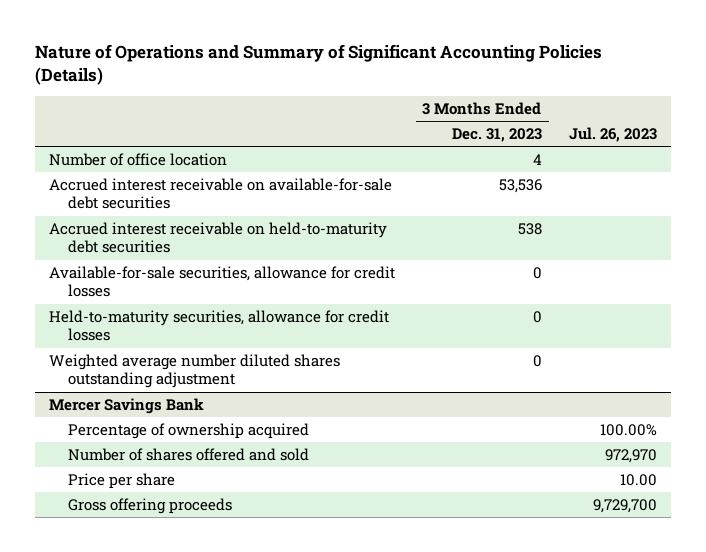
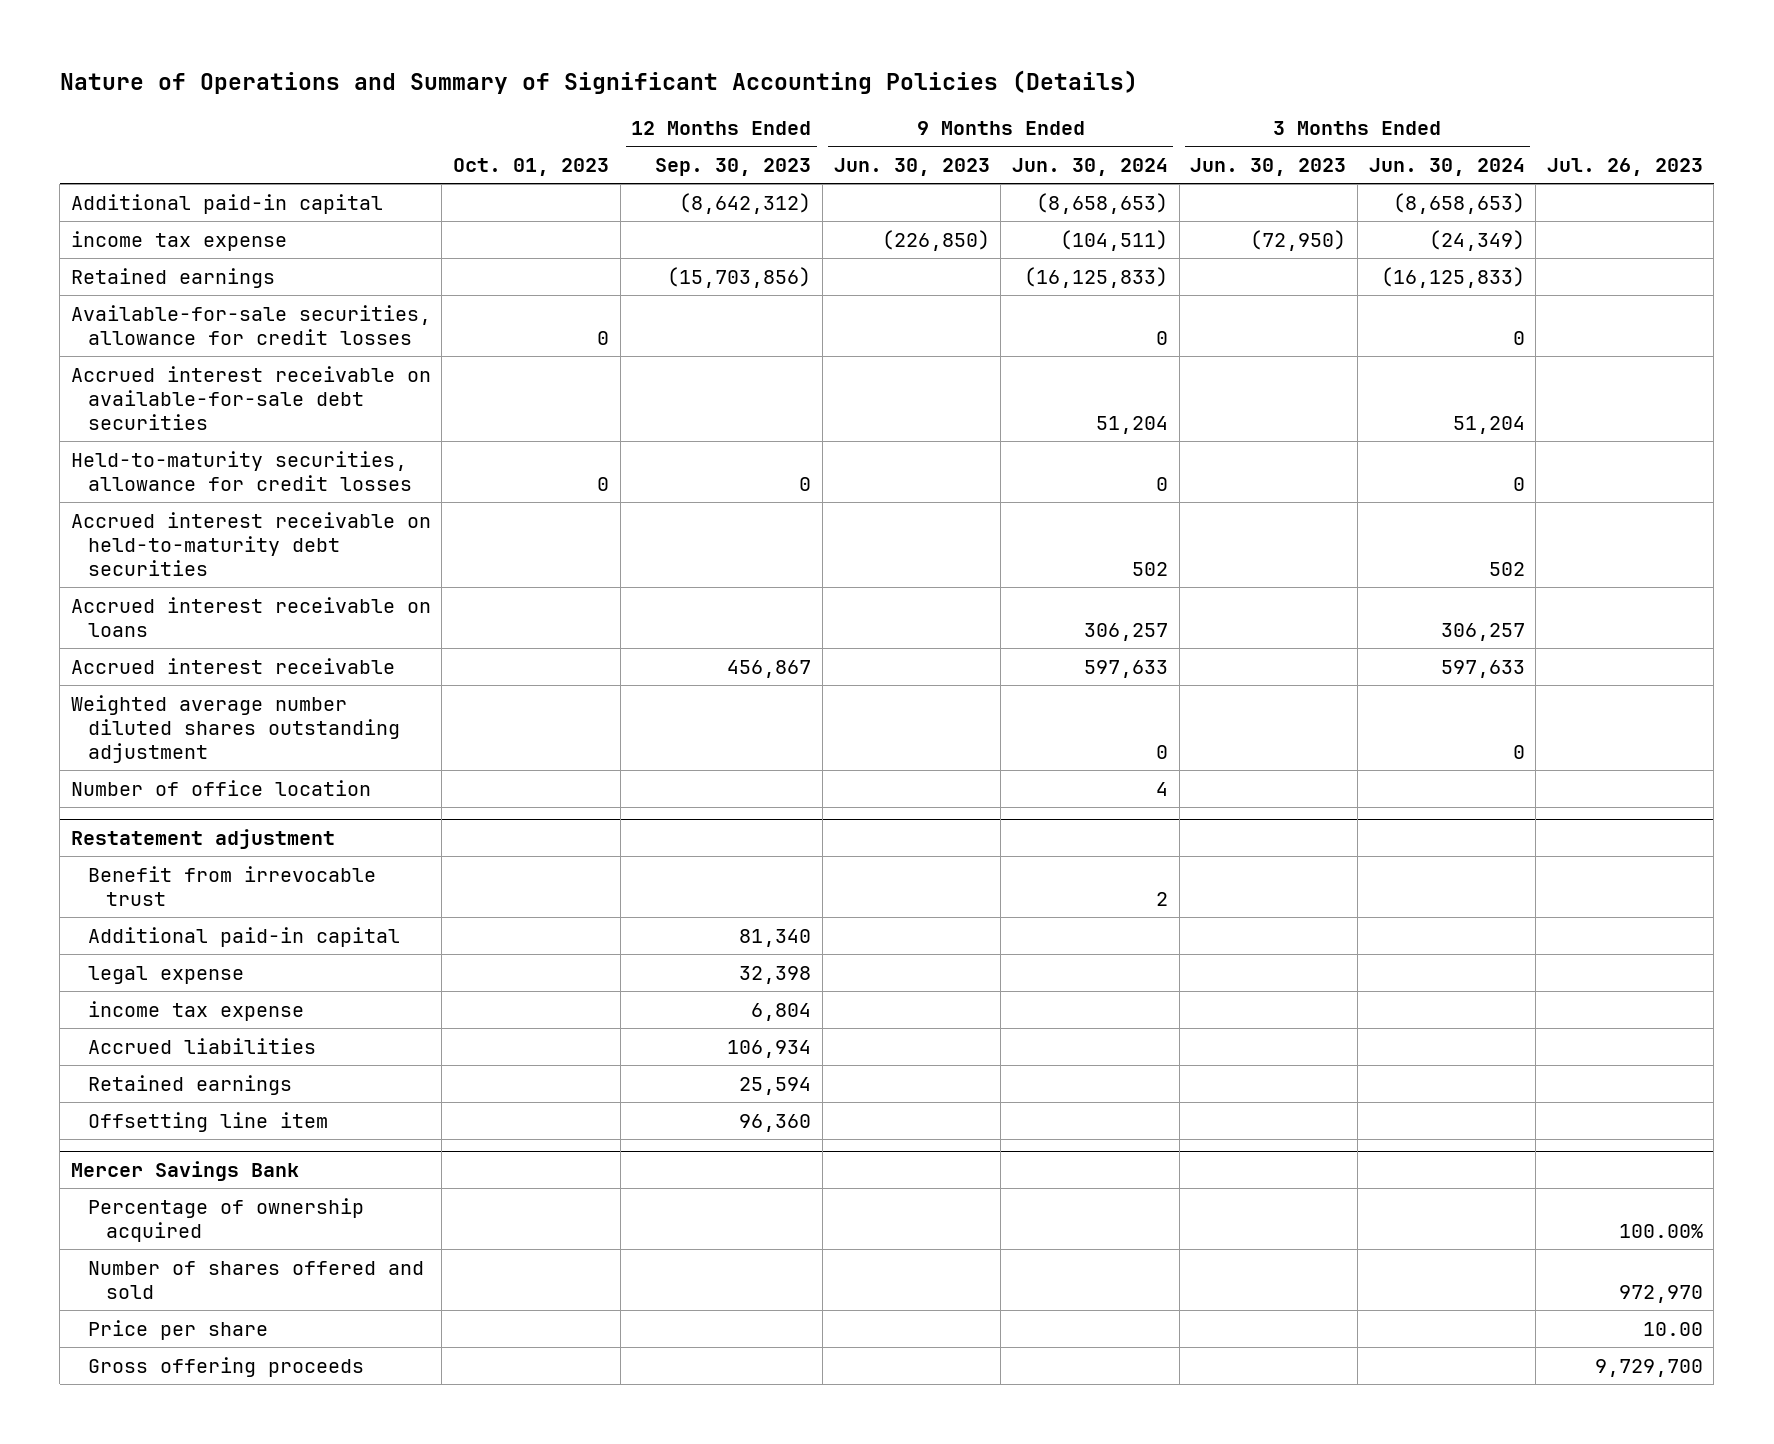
- | 3 Months Ended Dec. 31, 2023 | Jul. 26, 2023
+ | Oct. 01, 2023 | 12 Months Ended Sep. 30, 2023 | 9 Months Ended Jun. 30, 2023 | 9 Months Ended Jun. 30, 2024 | 3 Months Ended Jun. 30, 2023 | 3 Months Ended Jun. 30, 2024 | Jul. 26, 2023
+ Additional paid-in capital | | (8,642,312) | | (8,658,653) | | (8,658,653) |
+ income tax expense | | | (226,850) | (104,511) | (72,950) | (24,349) |
+ Retained earnings | | (15,703,856) | | (16,125,833) | | (16,125,833) |
moved down: Accrued interest receivable on available-for-sale debt securities | | | | 51,204 | | 51,204 |
moved down: Accrued interest receivable on held-to-maturity debt securities | | | | 502 | | 502 |
+ Accrued interest receivable on loans | | | | 306,257 | | 306,257 |
+ Accrued interest receivable | | 456,867 | | 597,633 | | 597,633 |
moved down: Number of office location | | | | 4 | | |
+ Restatement adjustment
+ Benefit from irrevocable trust | | | | 2 | | |
+ Additional paid-in capital | | 81,340 | | | | |
+ legal expense | | 32,398 | | | | |
+ income tax expense | | 6,804 | | | | |
+ Accrued liabilities | | 106,934 | | | | |
+ Retained earnings | | 25,594 | | | | |
+ Offsetting line item | | 96,360 | | | | |

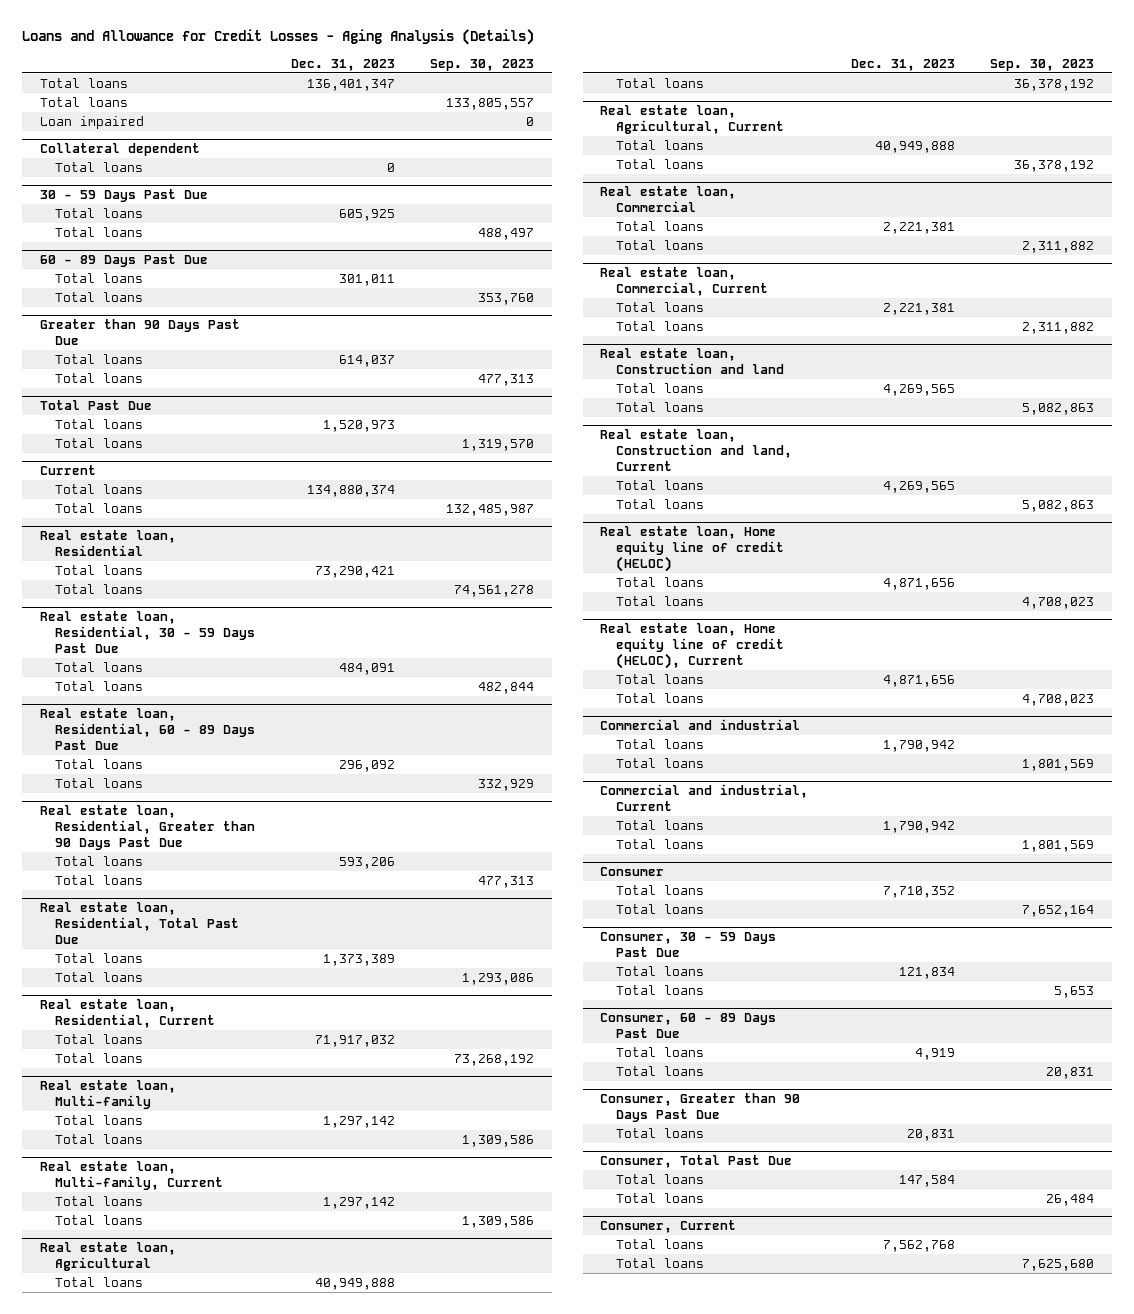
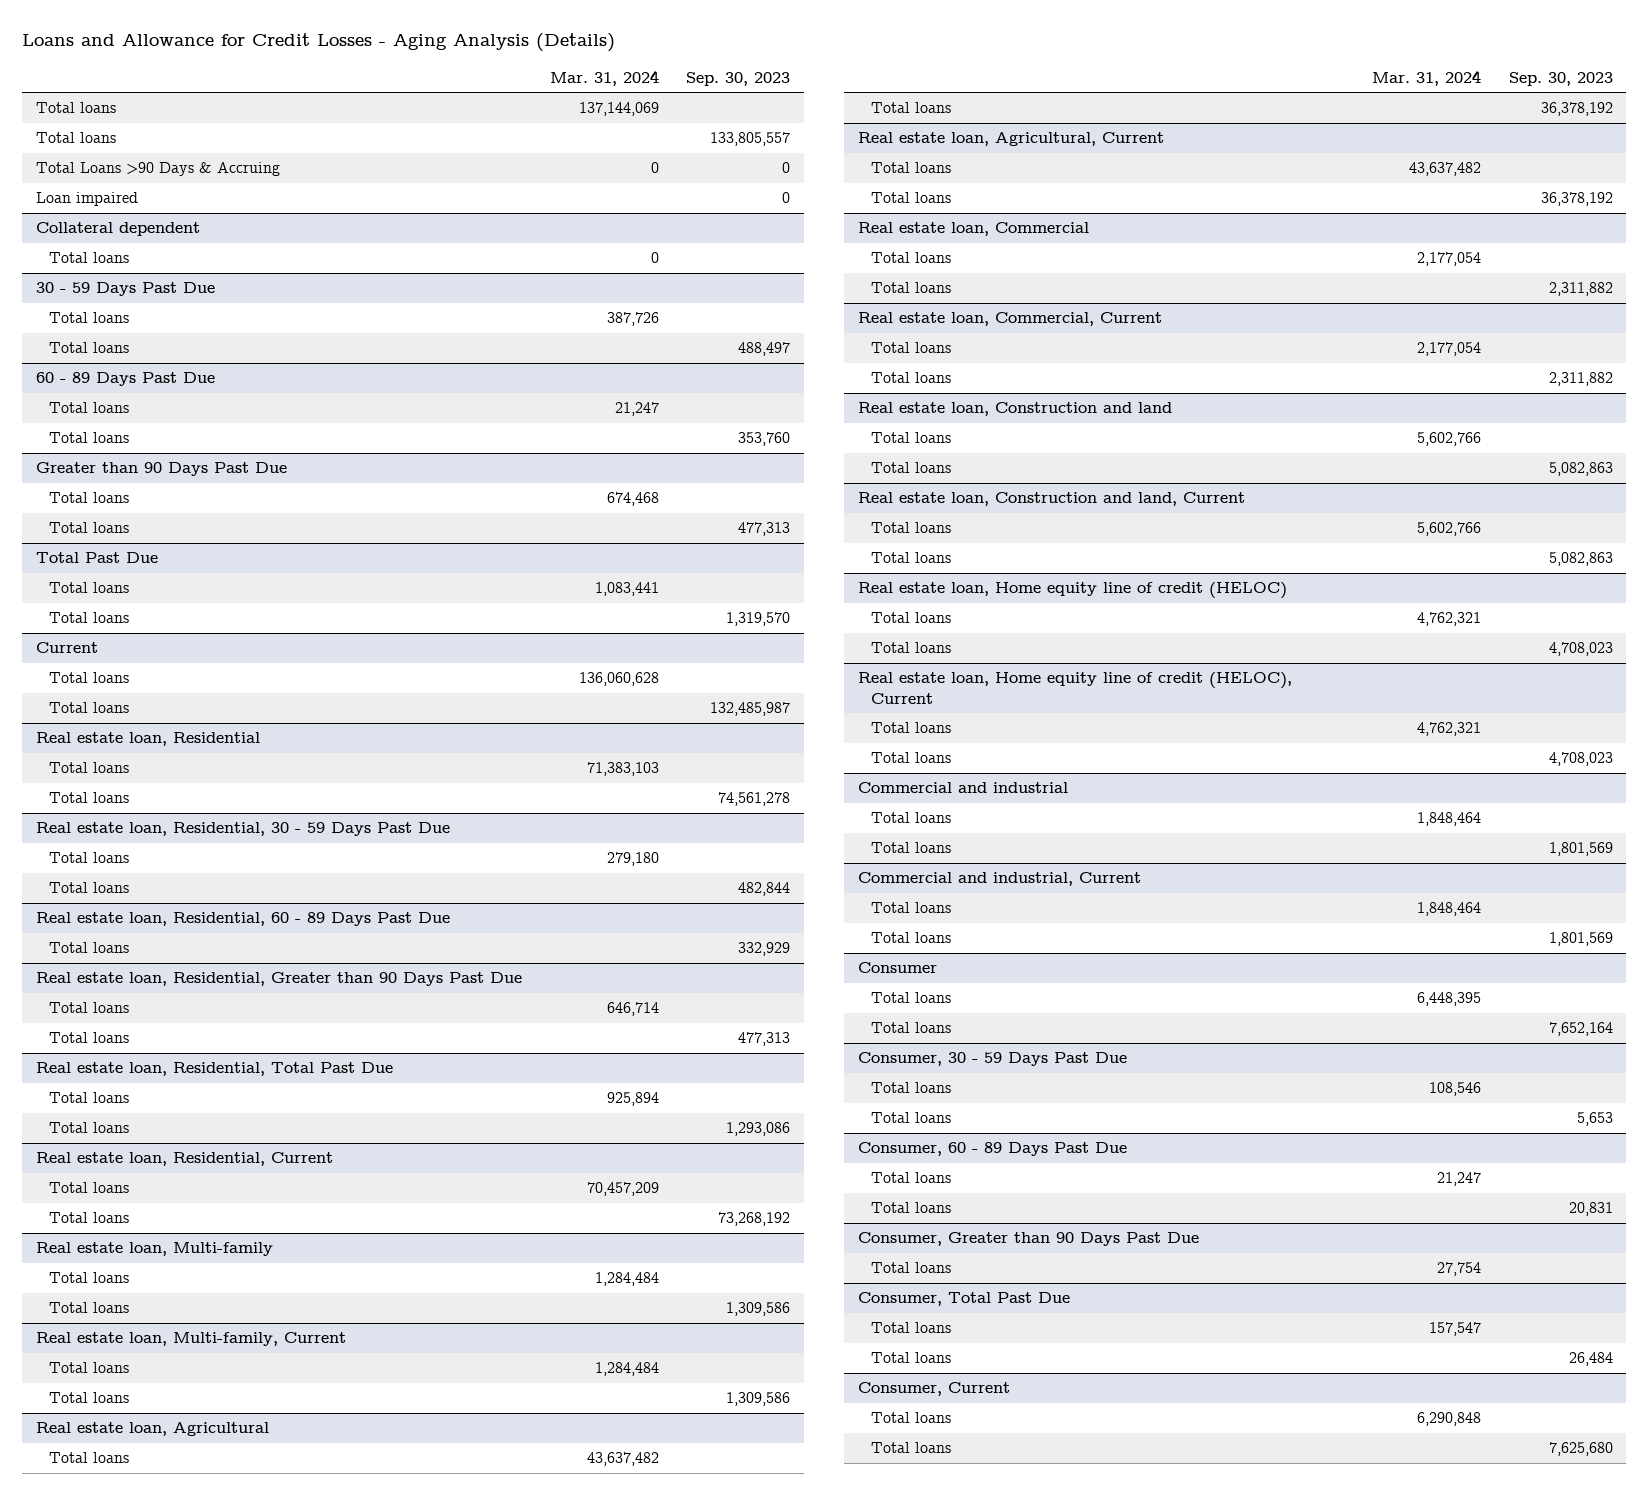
- | Dec. 31, 2023 | Sep. 30, 2023
+ | Mar. 31, 2024 | Sep. 30, 2023
+ Total Loans >90 Days & Accruing | 0 | 0
@ Real estate loan, Residential, 60 - 89 Days Past Due
- Total loans | 296,092 |

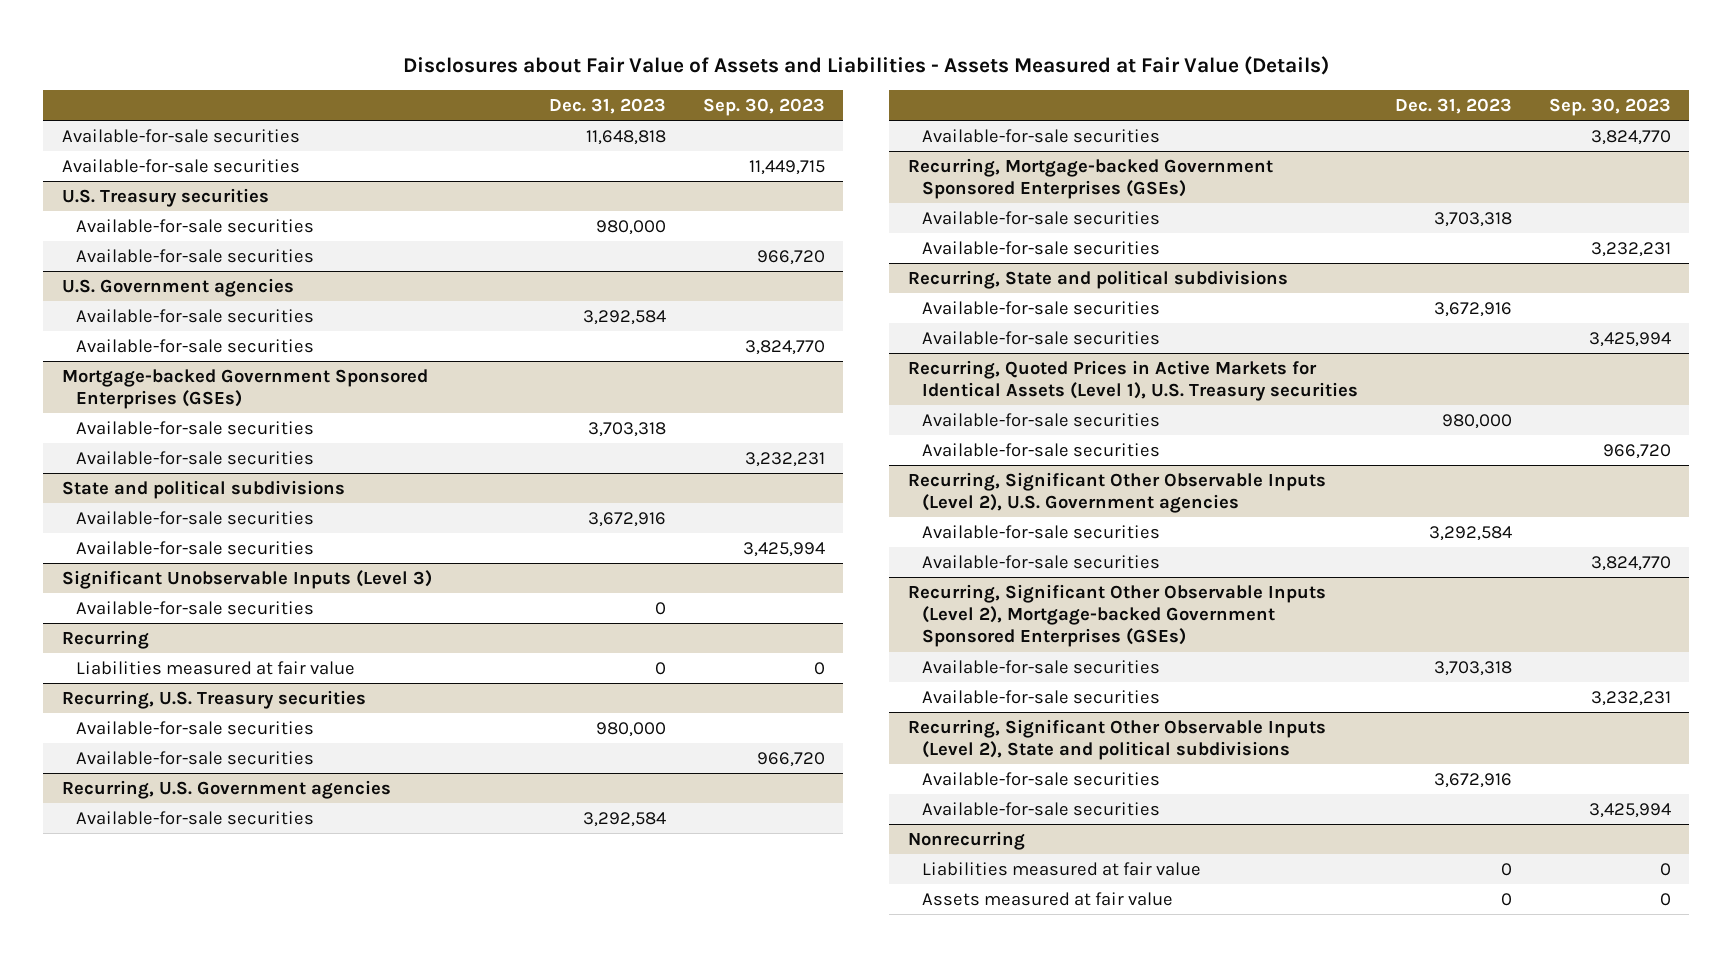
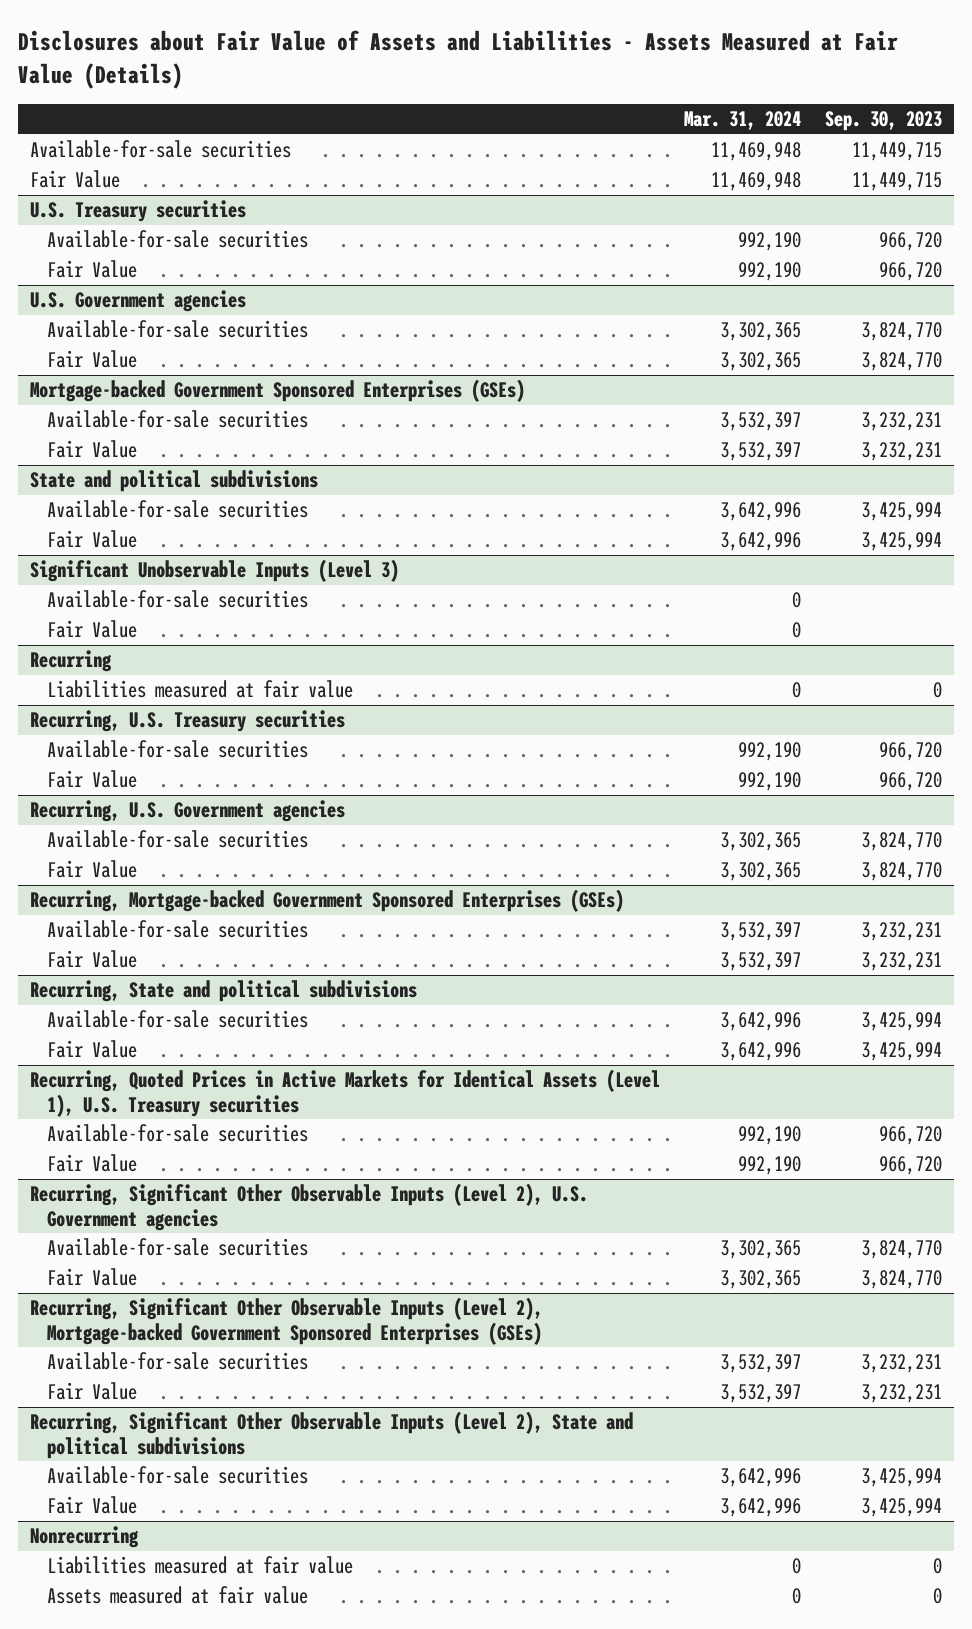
- | Dec. 31, 2023 | Sep. 30, 2023
+ | Mar. 31, 2024 | Sep. 30, 2023
- Available-for-sale securities | 11,648,818 |
+ Fair Value | 11,469,948 | 11,449,715
@ U.S. Treasury securities
- Available-for-sale securities | 980,000 |
+ Fair Value | 992,190 | 966,720
@ U.S. Government agencies
- Available-for-sale securities | 3,292,584 |
+ Fair Value | 3,302,365 | 3,824,770
@ Mortgage-backed Government Sponsored Enterprises (GSEs)
- Available-for-sale securities | 3,703,318 |
+ Fair Value | 3,532,397 | 3,232,231
@ State and political subdivisions
- Available-for-sale securities | 3,672,916 |
+ Fair Value | 3,642,996 | 3,425,994
@ Significant Unobservable Inputs (Level 3)
+ Fair Value | 0 |
@ Recurring, U.S. Treasury securities
- Available-for-sale securities | 980,000 |
+ Fair Value | 992,190 | 966,720
@ Recurring, U.S. Government agencies
- Available-for-sale securities | 3,292,584 |
+ Fair Value | 3,302,365 | 3,824,770
@ Recurring, Mortgage-backed Government Sponsored Enterprises (GSEs)
- Available-for-sale securities | 3,703,318 |
+ Fair Value | 3,532,397 | 3,232,231
@ Recurring, State and political subdivisions
- Available-for-sale securities | 3,672,916 |
+ Fair Value | 3,642,996 | 3,425,994
@ Recurring, Quoted Prices in Active Markets for Identical Assets (Level 1), U.S. Treasury securities
- Available-for-sale securities | 980,000 |
+ Fair Value | 992,190 | 966,720
@ Recurring, Significant Other Observable Inputs (Level 2), U.S. Government agencies
- Available-for-sale securities | 3,292,584 |
+ Fair Value | 3,302,365 | 3,824,770
@ Recurring, Significant Other Observable Inputs (Level 2), Mortgage-backed Government Sponsored Enterprises (GSEs)
- Available-for-sale securities | 3,703,318 |
+ Fair Value | 3,532,397 | 3,232,231
@ Recurring, Significant Other Observable Inputs (Level 2), State and political subdivisions
- Available-for-sale securities | 3,672,916 |
+ Fair Value | 3,642,996 | 3,425,994

